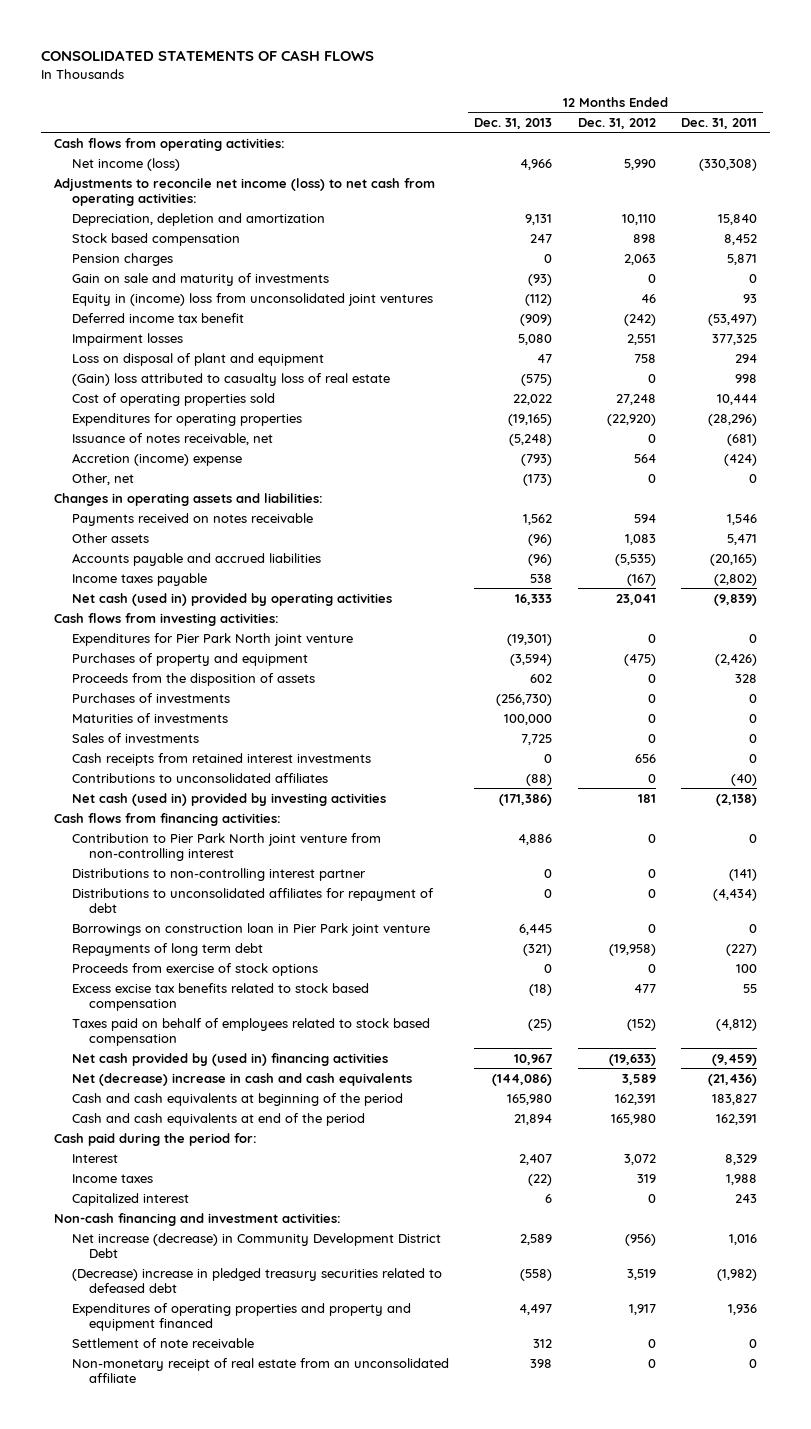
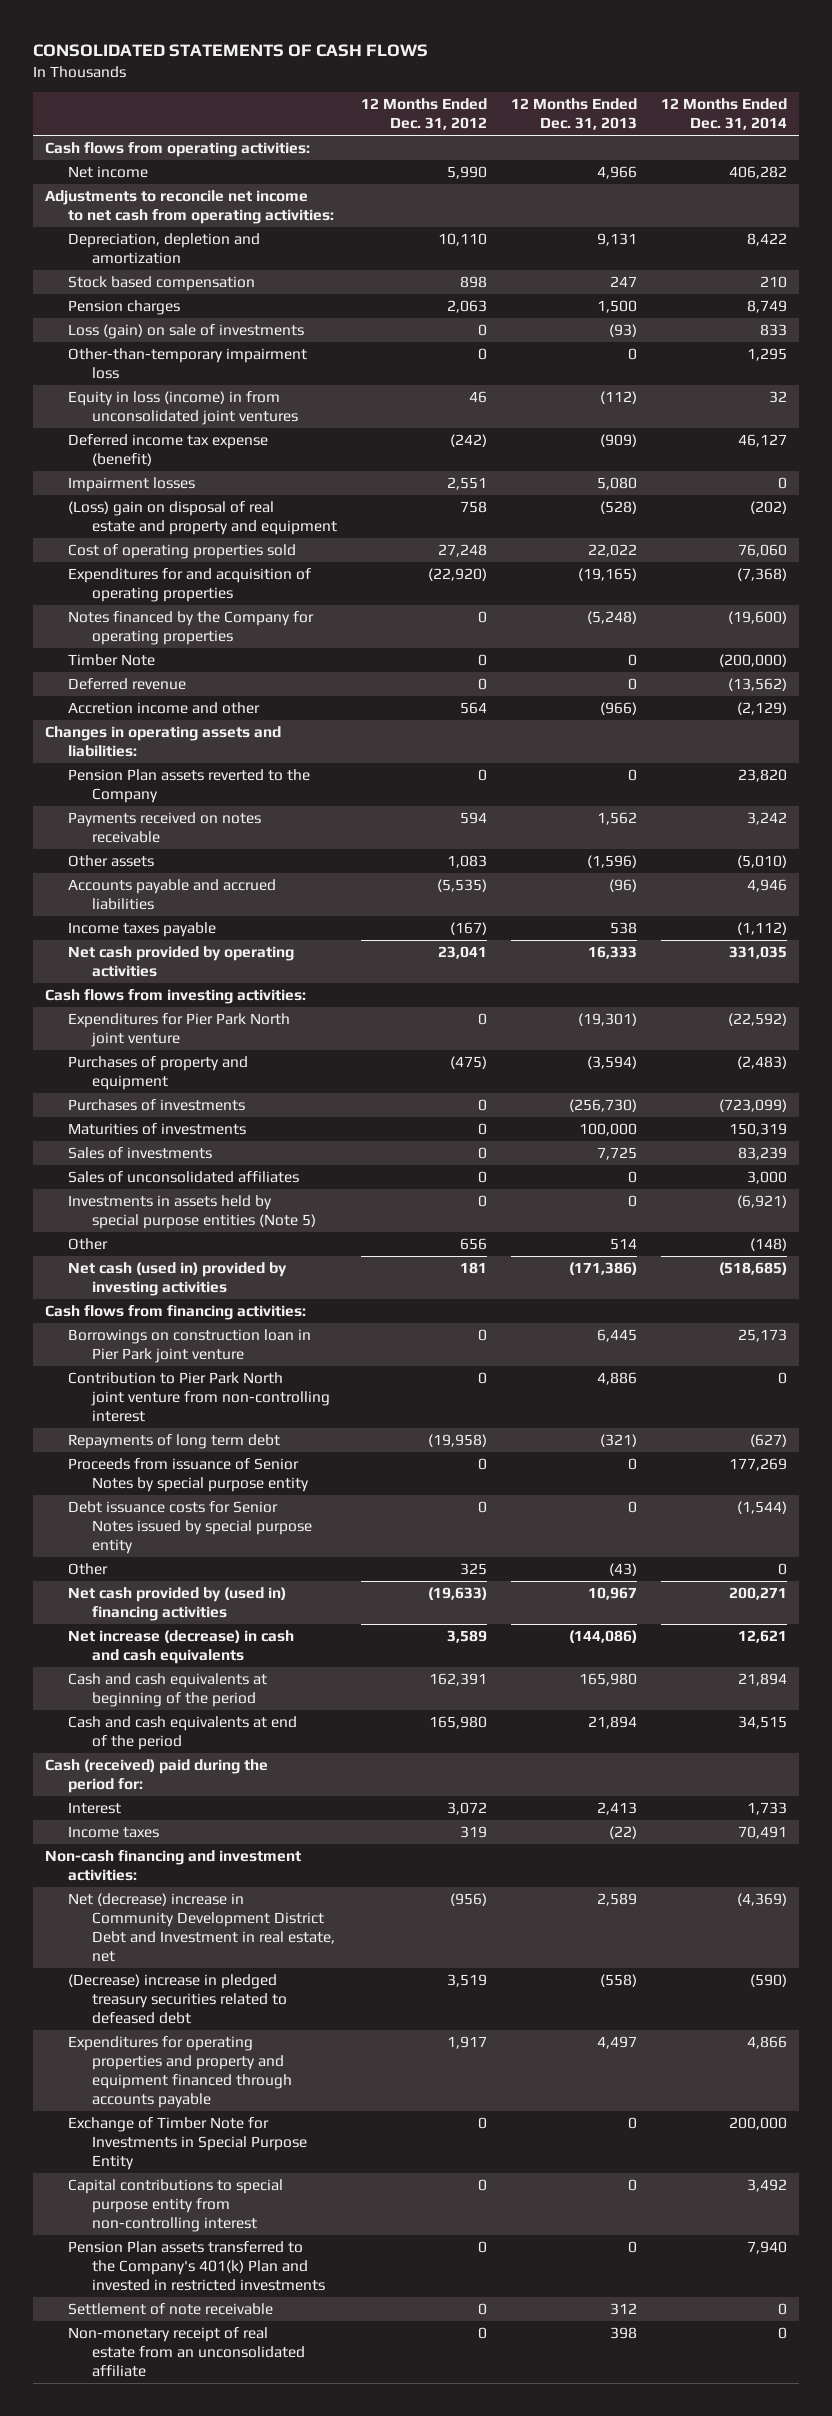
- | 12 Months Ended Dec. 31, 2013 | 12 Months Ended Dec. 31, 2012 | 12 Months Ended Dec. 31, 2011
+ | 12 Months Ended Dec. 31, 2012 | 12 Months Ended Dec. 31, 2013 | 12 Months Ended Dec. 31, 2014
- Net income (loss) | 4,966 | 5,990 | (330,308)
- Adjustments to reconcile net income (loss) to net cash from operating activities:
+ Net income | 5,990 | 4,966 | 406,282
+ Adjustments to reconcile net income to net cash from operating activities:
- Pension charges | 0 | 2,063 | 5,871
- Gain on sale and maturity of investments | (93) | 0 | 0
- Equity in (income) loss from unconsolidated joint ventures | (112) | 46 | 93
- Deferred income tax benefit | (909) | (242) | (53,497)
+ Pension charges | 2,063 | 1,500 | 8,749
+ Loss (gain) on sale of investments | 0 | (93) | 833
+ Other-than-temporary impairment loss | 0 | 0 | 1,295
+ Equity in loss (income) in from unconsolidated joint ventures | 46 | (112) | 32
+ Deferred income tax expense (benefit) | (242) | (909) | 46,127
- Loss on disposal of plant and equipment | 47 | 758 | 294
- (Gain) loss attributed to casualty loss of real estate | (575) | 0 | 998
+ (Loss) gain on disposal of real estate and property and equipment | 758 | (528) | (202)
- Expenditures for operating properties | (19,165) | (22,920) | (28,296)
- Issuance of notes receivable, net | (5,248) | 0 | (681)
- Accretion (income) expense | (793) | 564 | (424)
- Other, net | (173) | 0 | 0
+ Expenditures for and acquisition of operating properties | (22,920) | (19,165) | (7,368)
+ Notes financed by the Company for operating properties | 0 | (5,248) | (19,600)
+ Timber Note | 0 | 0 | (200,000)
+ Deferred revenue | 0 | 0 | (13,562)
+ Accretion income and other | 564 | (966) | (2,129)
+ Pension Plan assets reverted to the Company | 0 | 0 | 23,820
- Other assets | (96) | 1,083 | 5,471
+ Other assets | 1,083 | (1,596) | (5,010)
- Net cash (used in) provided by operating activities | 16,333 | 23,041 | (9,839)
+ Net cash provided by operating activities | 23,041 | 16,333 | 331,035
- Proceeds from the disposition of assets | 602 | 0 | 328
- Cash receipts from retained interest investments | 0 | 656 | 0
- Contributions to unconsolidated affiliates | (88) | 0 | (40)
+ Sales of unconsolidated affiliates | 0 | 0 | 3,000
+ Investments in assets held by special purpose entities (Note 5) | 0 | 0 | (6,921)
+ Other | 656 | 514 | (148)
- Distributions to non-controlling interest partner | 0 | 0 | (141)
- Distributions to unconsolidated affiliates for repayment of debt | 0 | 0 | (4,434)
moved down: Contribution to Pier Park North joint venture from non-controlling interest | 0 | 4,886 | 0
- Proceeds from exercise of stock options | 0 | 0 | 100
- Excess excise tax benefits related to stock based compensation | (18) | 477 | 55
- Taxes paid on behalf of employees related to stock based compensation | (25) | (152) | (4,812)
+ Proceeds from issuance of Senior Notes by special purpose entity | 0 | 0 | 177,269
+ Debt issuance costs for Senior Notes issued by special purpose entity | 0 | 0 | (1,544)
+ Other | 325 | (43) | 0
- Net (decrease) increase in cash and cash equivalents | (144,086) | 3,589 | (21,436)
+ Net increase (decrease) in cash and cash equivalents | 3,589 | (144,086) | 12,621
- Cash paid during the period for:
- Interest | 2,407 | 3,072 | 8,329
+ Cash (received) paid during the period for:
+ Interest | 3,072 | 2,413 | 1,733
- Capitalized interest | 6 | 0 | 243
- Net increase (decrease) in Community Development District Debt | 2,589 | (956) | 1,016
+ Net (decrease) increase in Community Development District Debt and Investment in real estate, net | (956) | 2,589 | (4,369)
- Expenditures of operating properties and property and equipment financed | 4,497 | 1,917 | 1,936
+ Expenditures for operating properties and property and equipment financed through accounts payable | 1,917 | 4,497 | 4,866
+ Exchange of Timber Note for Investments in Special Purpose Entity | 0 | 0 | 200,000
+ Capital contributions to special purpose entity from non-controlling interest | 0 | 0 | 3,492
+ Pension Plan assets transferred to the Company's 401(k) Plan and invested in restricted investments | 0 | 0 | 7,940

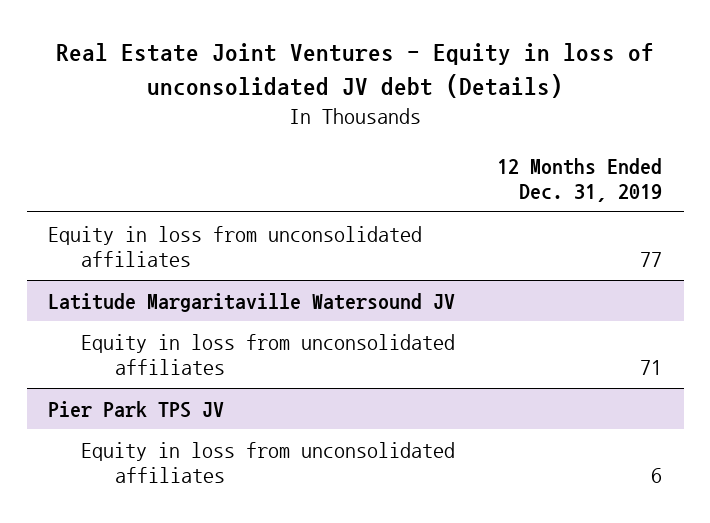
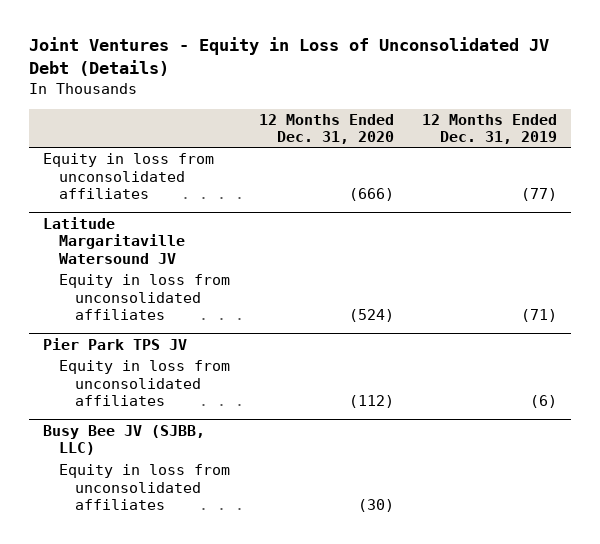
- Real Estate Joint Ventures - Equity in loss of unconsolidated JV debt (Details)
+ Joint Ventures - Equity in Loss of Unconsolidated JV Debt (Details)
- | 12 Months Ended Dec. 31, 2019
+ | 12 Months Ended Dec. 31, 2020 | 12 Months Ended Dec. 31, 2019
- Equity in loss from unconsolidated affiliates | 77
+ Equity in loss from unconsolidated affiliates | (666) | (77)
@ Latitude Margaritaville Watersound JV
- Equity in loss from unconsolidated affiliates | 71
+ Equity in loss from unconsolidated affiliates | (524) | (71)
@ Pier Park TPS JV
- Equity in loss from unconsolidated affiliates | 6
+ Equity in loss from unconsolidated affiliates | (112) | (6)
+ Busy Bee JV (SJBB, LLC)
+ Equity in loss from unconsolidated affiliates | (30) |

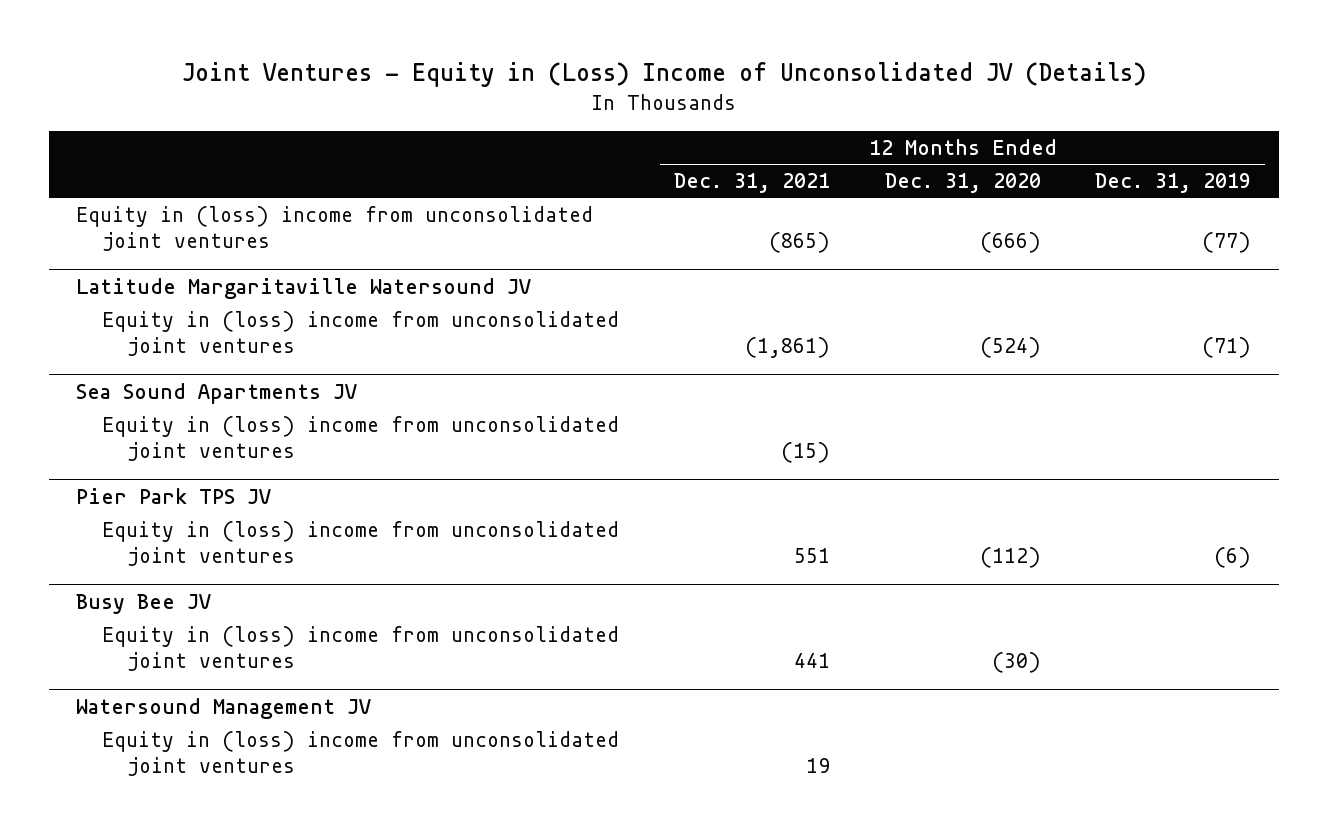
- Joint Ventures - Equity in Loss of Unconsolidated JV Debt (Details)
+ Joint Ventures - Equity in (Loss) Income of Unconsolidated JV (Details)
- | 12 Months Ended Dec. 31, 2020 | 12 Months Ended Dec. 31, 2019
+ | 12 Months Ended Dec. 31, 2021 | 12 Months Ended Dec. 31, 2020 | 12 Months Ended Dec. 31, 2019
- Equity in loss from unconsolidated affiliates | (666) | (77)
+ Equity in (loss) income from unconsolidated joint ventures | (865) | (666) | (77)
@ Latitude Margaritaville Watersound JV
- Equity in loss from unconsolidated affiliates | (524) | (71)
+ Equity in (loss) income from unconsolidated joint ventures | (1,861) | (524) | (71)
+ Sea Sound Apartments JV
+ Equity in (loss) income from unconsolidated joint ventures | (15) | |
@ Pier Park TPS JV
- Equity in loss from unconsolidated affiliates | (112) | (6)
- Busy Bee JV (SJBB, LLC)
- Equity in loss from unconsolidated affiliates | (30) |
@ Pier Park TPS JV
+ Equity in (loss) income from unconsolidated joint ventures | 551 | (112) | (6)
+ Busy Bee JV
+ Equity in (loss) income from unconsolidated joint ventures | 441 | (30) |
+ Watersound Management JV
+ Equity in (loss) income from unconsolidated joint ventures | 19 | |

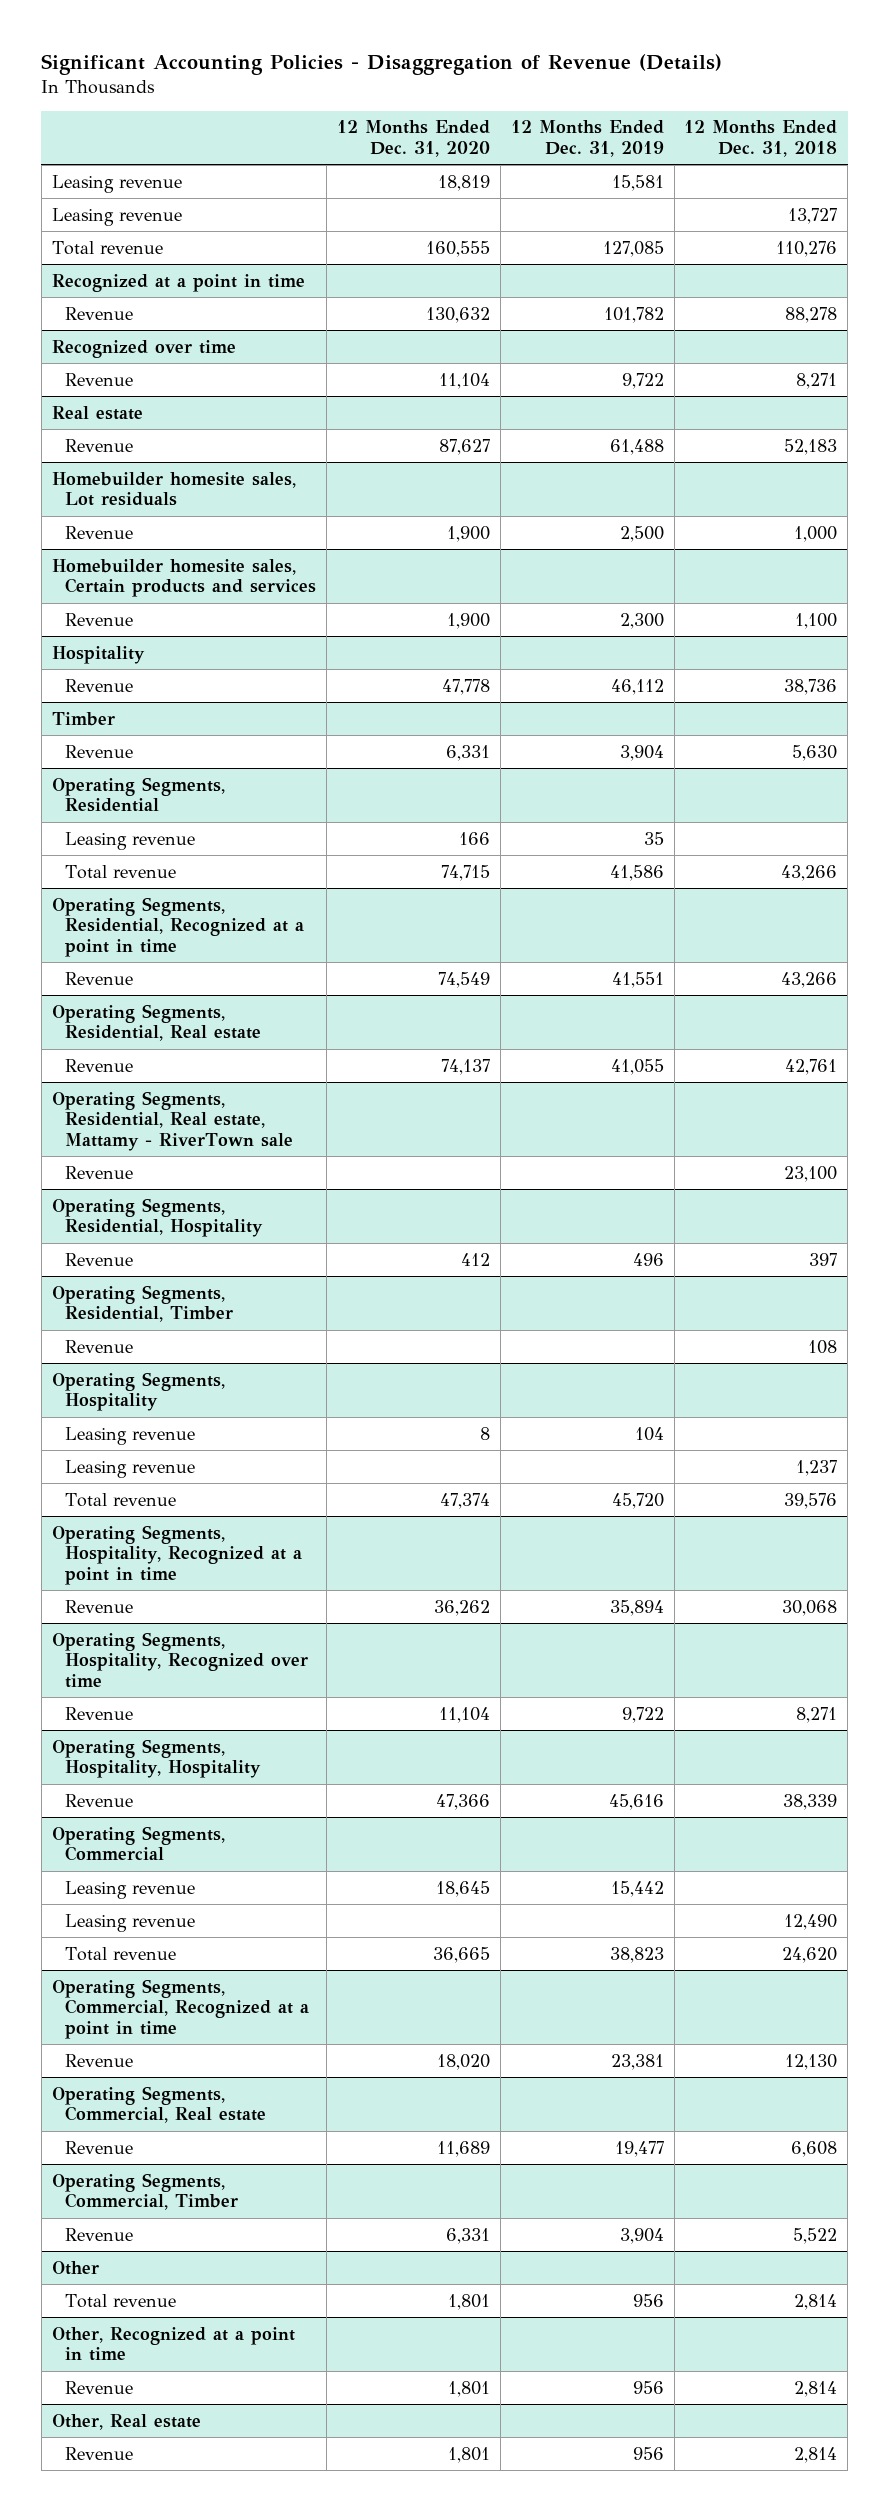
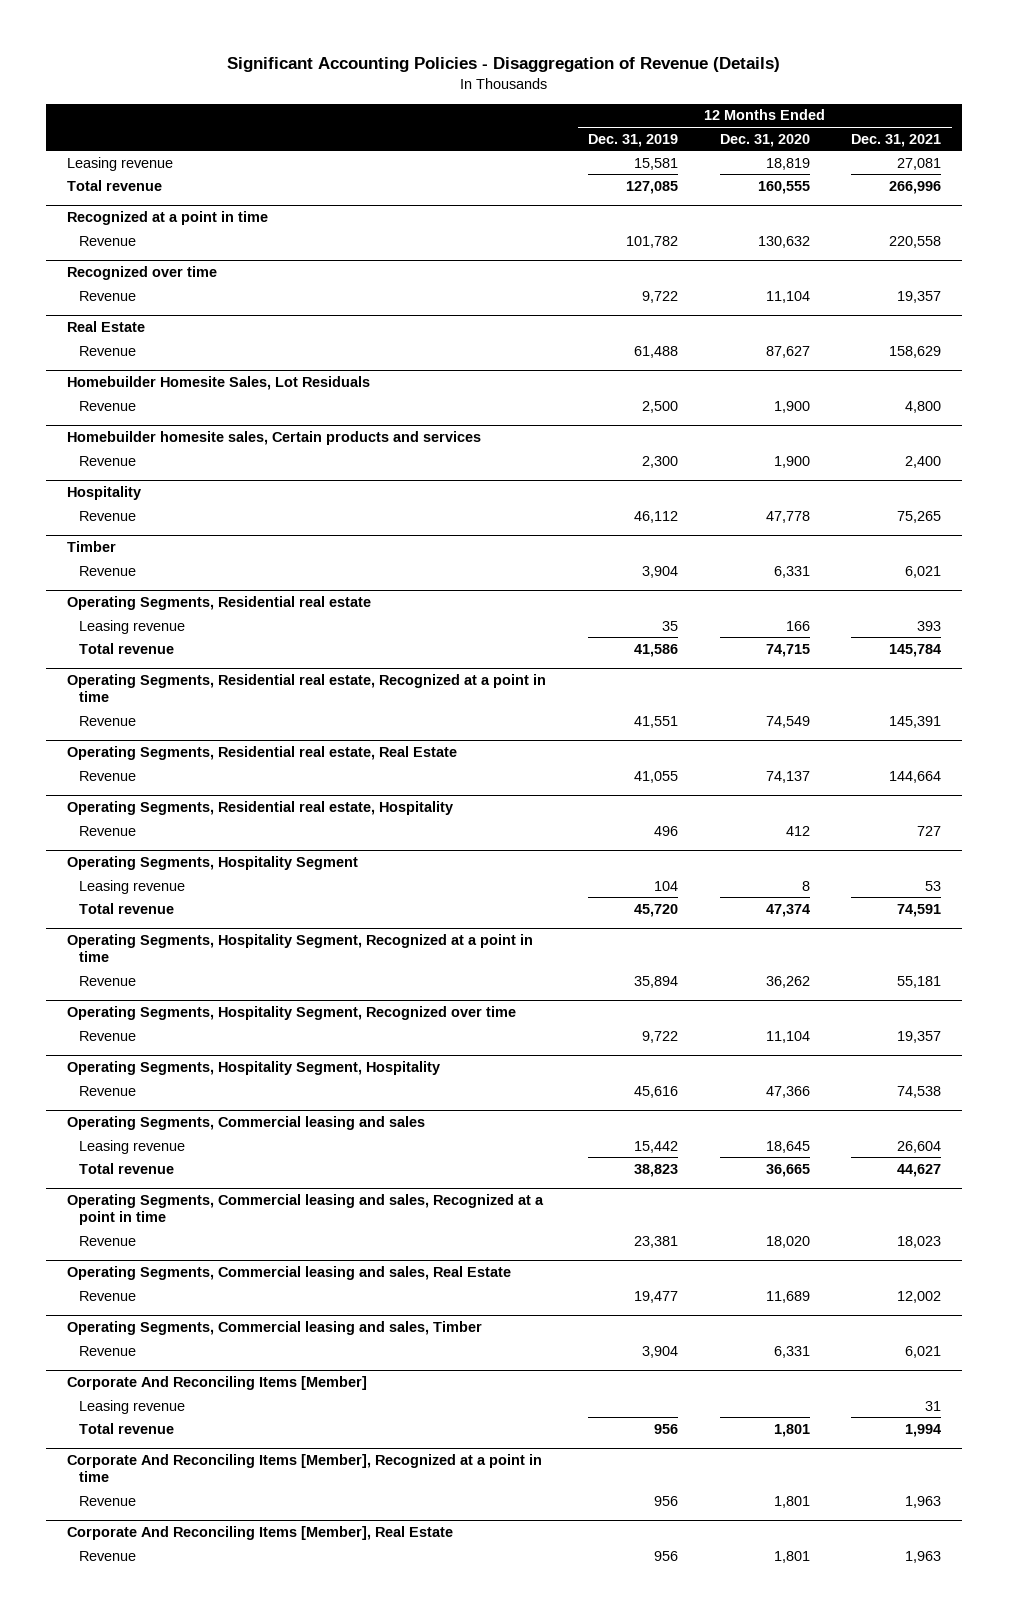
- | 12 Months Ended Dec. 31, 2020 | 12 Months Ended Dec. 31, 2019 | 12 Months Ended Dec. 31, 2018
+ | 12 Months Ended Dec. 31, 2019 | 12 Months Ended Dec. 31, 2020 | 12 Months Ended Dec. 31, 2021
- Leasing revenue | | | 13,727
- Real estate
+ Real Estate
- Homebuilder homesite sales, Lot residuals
+ Homebuilder Homesite Sales, Lot Residuals
- Operating Segments, Residential
+ Operating Segments, Residential real estate
- Operating Segments, Residential, Recognized at a point in time
+ Operating Segments, Residential real estate, Recognized at a point in time
- Operating Segments, Residential, Real estate
+ Operating Segments, Residential real estate, Real Estate
- Operating Segments, Residential, Real estate, Mattamy - RiverTown sale
- Revenue | | | 23,100
- Operating Segments, Residential, Hospitality
+ Operating Segments, Residential real estate, Hospitality
- Operating Segments, Residential, Timber
- Revenue | | | 108
- Operating Segments, Hospitality
+ Operating Segments, Hospitality Segment
- Leasing revenue | | | 1,237
- Operating Segments, Hospitality, Recognized at a point in time
+ Operating Segments, Hospitality Segment, Recognized at a point in time
- Operating Segments, Hospitality, Recognized over time
+ Operating Segments, Hospitality Segment, Recognized over time
- Operating Segments, Hospitality, Hospitality
+ Operating Segments, Hospitality Segment, Hospitality
- Operating Segments, Commercial
+ Operating Segments, Commercial leasing and sales
- Leasing revenue | | | 12,490
- Operating Segments, Commercial, Recognized at a point in time
+ Operating Segments, Commercial leasing and sales, Recognized at a point in time
- Operating Segments, Commercial, Real estate
+ Operating Segments, Commercial leasing and sales, Real Estate
- Operating Segments, Commercial, Timber
+ Operating Segments, Commercial leasing and sales, Timber
- Other
+ Corporate And Reconciling Items [Member]
+ Leasing revenue | | | 31
- Other, Recognized at a point in time
+ Corporate And Reconciling Items [Member], Recognized at a point in time
- Other, Real estate
+ Corporate And Reconciling Items [Member], Real Estate

